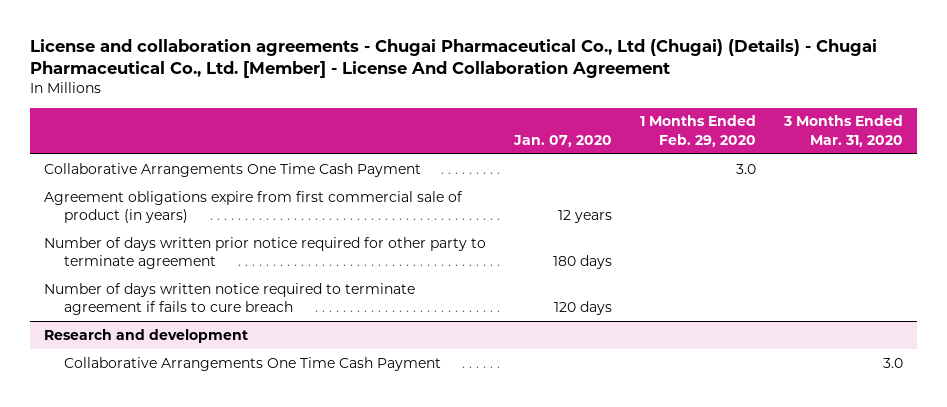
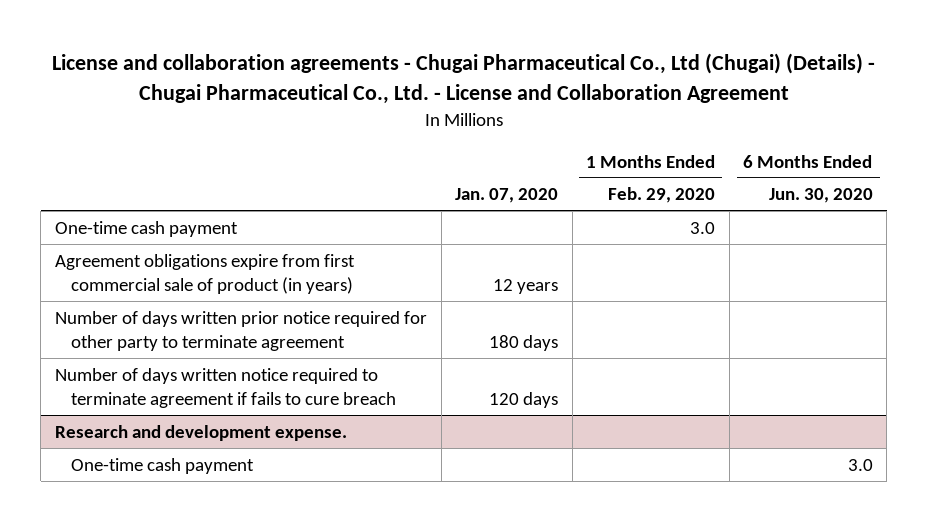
- License and collaboration agreements - Chugai Pharmaceutical Co., Ltd (Chugai) (Details) - Chugai Pharmaceutical Co., Ltd. [Member] - License And Collaboration Agreement
+ License and collaboration agreements - Chugai Pharmaceutical Co., Ltd (Chugai) (Details) - Chugai Pharmaceutical Co., Ltd. - License and Collaboration Agreement
- | Jan. 07, 2020 | 1 Months Ended Feb. 29, 2020 | 3 Months Ended Mar. 31, 2020
+ | Jan. 07, 2020 | 1 Months Ended Feb. 29, 2020 | 6 Months Ended Jun. 30, 2020
- Collaborative Arrangements One Time Cash Payment | | 3.0 |
+ One-time cash payment | | 3.0 |
- Research and development
- Collaborative Arrangements One Time Cash Payment | | | 3.0
+ Research and development expense.
+ One-time cash payment | | | 3.0

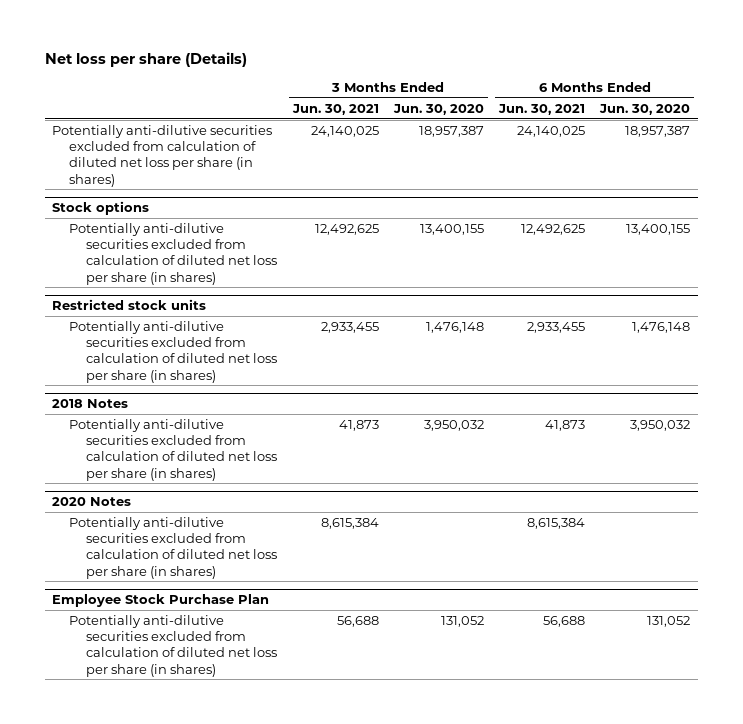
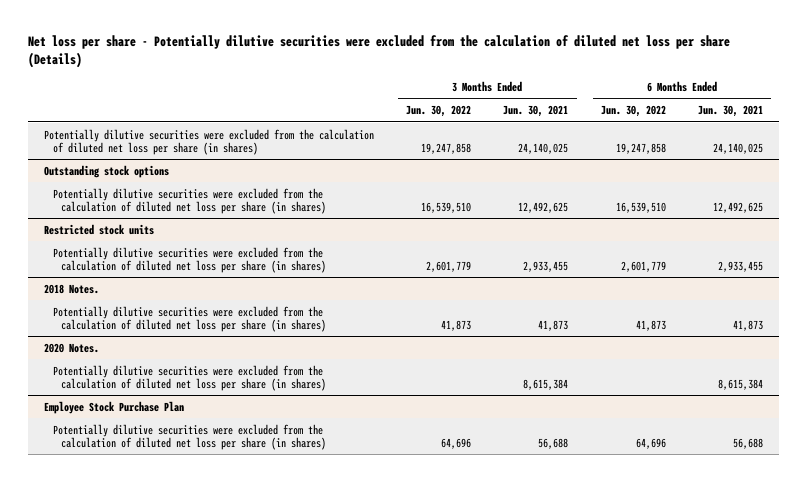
- Net loss per share (Details)
+ Net loss per share - Potentially dilutive securities were excluded from the calculation of diluted net loss per share (Details)
- | 3 Months Ended Jun. 30, 2021 | 3 Months Ended Jun. 30, 2020 | 6 Months Ended Jun. 30, 2021 | 6 Months Ended Jun. 30, 2020
+ | 3 Months Ended Jun. 30, 2022 | 3 Months Ended Jun. 30, 2021 | 6 Months Ended Jun. 30, 2022 | 6 Months Ended Jun. 30, 2021
- Potentially anti-dilutive securities excluded from calculation of diluted net loss per share (in shares) | 24,140,025 | 18,957,387 | 24,140,025 | 18,957,387
- Stock options
- Potentially anti-dilutive securities excluded from calculation of diluted net loss per share (in shares) | 12,492,625 | 13,400,155 | 12,492,625 | 13,400,155
+ Potentially dilutive securities were excluded from the calculation of diluted net loss per share (in shares) | 19,247,858 | 24,140,025 | 19,247,858 | 24,140,025
+ Outstanding stock options
+ Potentially dilutive securities were excluded from the calculation of diluted net loss per share (in shares) | 16,539,510 | 12,492,625 | 16,539,510 | 12,492,625
@ Restricted stock units
- Potentially anti-dilutive securities excluded from calculation of diluted net loss per share (in shares) | 2,933,455 | 1,476,148 | 2,933,455 | 1,476,148
- 2018 Notes
- Potentially anti-dilutive securities excluded from calculation of diluted net loss per share (in shares) | 41,873 | 3,950,032 | 41,873 | 3,950,032
- 2020 Notes
- Potentially anti-dilutive securities excluded from calculation of diluted net loss per share (in shares) | 8,615,384 | | 8,615,384 |
@ Restricted stock units
+ Potentially dilutive securities were excluded from the calculation of diluted net loss per share (in shares) | 2,601,779 | 2,933,455 | 2,601,779 | 2,933,455
+ 2018 Notes.
+ Potentially dilutive securities were excluded from the calculation of diluted net loss per share (in shares) | 41,873 | 41,873 | 41,873 | 41,873
+ 2020 Notes.
+ Potentially dilutive securities were excluded from the calculation of diluted net loss per share (in shares) | | 8,615,384 | | 8,615,384
@ Employee Stock Purchase Plan
- Potentially anti-dilutive securities excluded from calculation of diluted net loss per share (in shares) | 56,688 | 131,052 | 56,688 | 131,052
+ Potentially dilutive securities were excluded from the calculation of diluted net loss per share (in shares) | 64,696 | 56,688 | 64,696 | 56,688

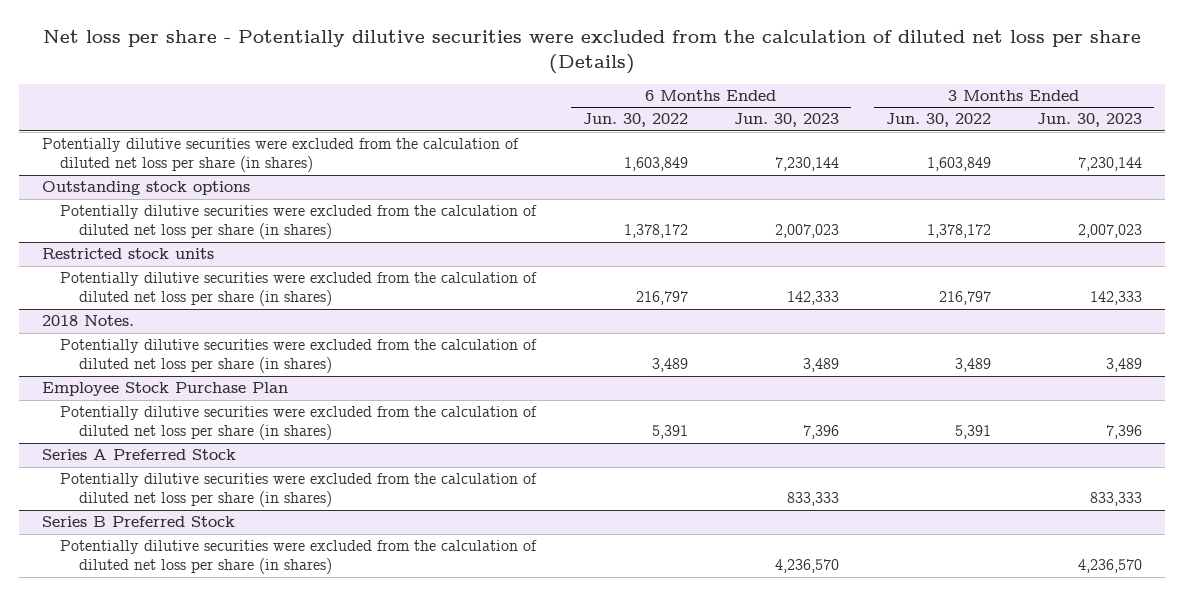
- | 3 Months Ended Jun. 30, 2022 | 3 Months Ended Jun. 30, 2021 | 6 Months Ended Jun. 30, 2022 | 6 Months Ended Jun. 30, 2021
+ | 6 Months Ended Jun. 30, 2022 | 6 Months Ended Jun. 30, 2023 | 3 Months Ended Jun. 30, 2022 | 3 Months Ended Jun. 30, 2023
- Potentially dilutive securities were excluded from the calculation of diluted net loss per share (in shares) | 19,247,858 | 24,140,025 | 19,247,858 | 24,140,025
+ Potentially dilutive securities were excluded from the calculation of diluted net loss per share (in shares) | 1,603,849 | 7,230,144 | 1,603,849 | 7,230,144
@ Outstanding stock options
- Potentially dilutive securities were excluded from the calculation of diluted net loss per share (in shares) | 16,539,510 | 12,492,625 | 16,539,510 | 12,492,625
+ Potentially dilutive securities were excluded from the calculation of diluted net loss per share (in shares) | 1,378,172 | 2,007,023 | 1,378,172 | 2,007,023
@ Restricted stock units
- Potentially dilutive securities were excluded from the calculation of diluted net loss per share (in shares) | 2,601,779 | 2,933,455 | 2,601,779 | 2,933,455
+ Potentially dilutive securities were excluded from the calculation of diluted net loss per share (in shares) | 216,797 | 142,333 | 216,797 | 142,333
@ 2018 Notes.
- Potentially dilutive securities were excluded from the calculation of diluted net loss per share (in shares) | 41,873 | 41,873 | 41,873 | 41,873
- 2020 Notes.
- Potentially dilutive securities were excluded from the calculation of diluted net loss per share (in shares) | | 8,615,384 | | 8,615,384
@ 2018 Notes.
+ Potentially dilutive securities were excluded from the calculation of diluted net loss per share (in shares) | 3,489 | 3,489 | 3,489 | 3,489
@ Employee Stock Purchase Plan
- Potentially dilutive securities were excluded from the calculation of diluted net loss per share (in shares) | 64,696 | 56,688 | 64,696 | 56,688
+ Potentially dilutive securities were excluded from the calculation of diluted net loss per share (in shares) | 5,391 | 7,396 | 5,391 | 7,396
+ Series A Preferred Stock
+ Potentially dilutive securities were excluded from the calculation of diluted net loss per share (in shares) | | 833,333 | | 833,333
+ Series B Preferred Stock
+ Potentially dilutive securities were excluded from the calculation of diluted net loss per share (in shares) | | 4,236,570 | | 4,236,570

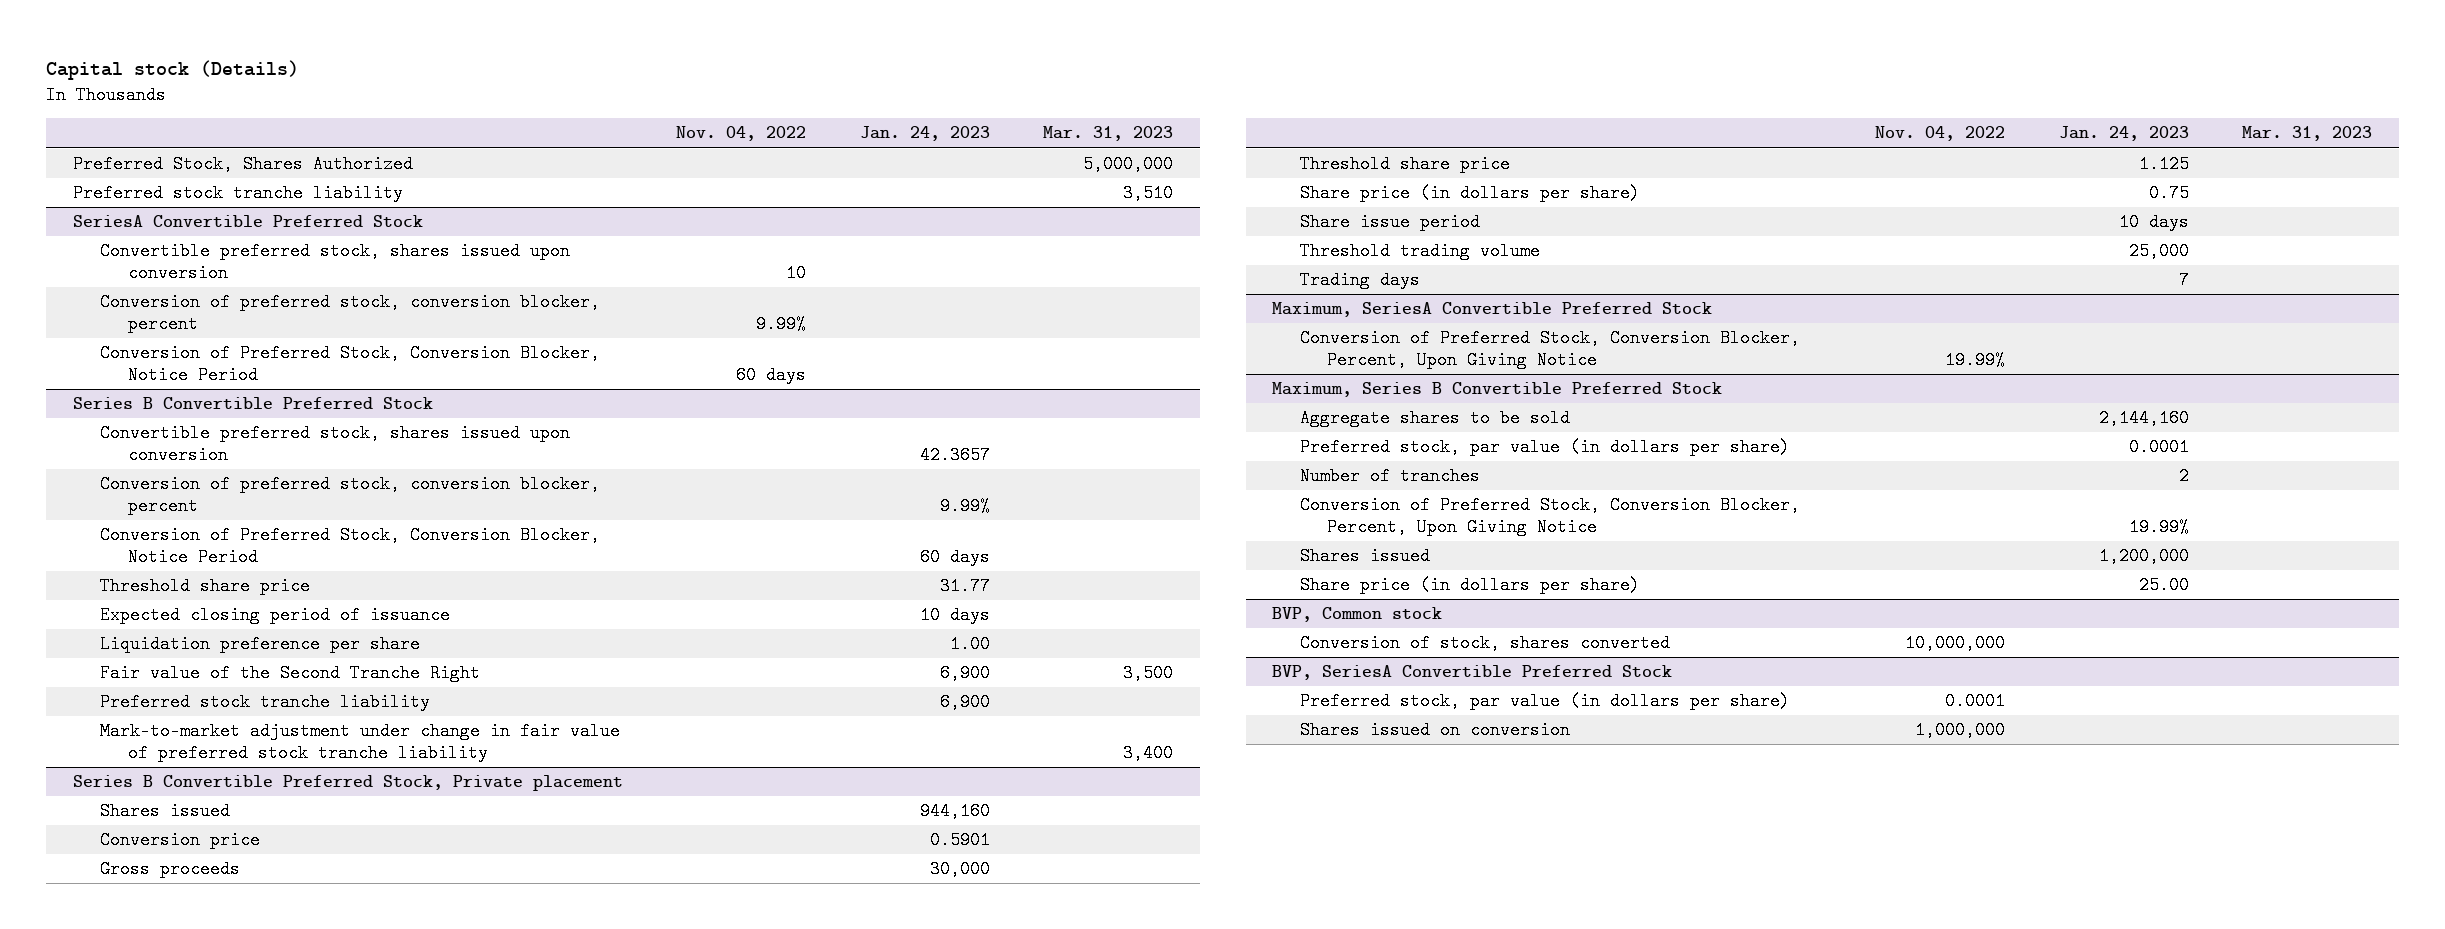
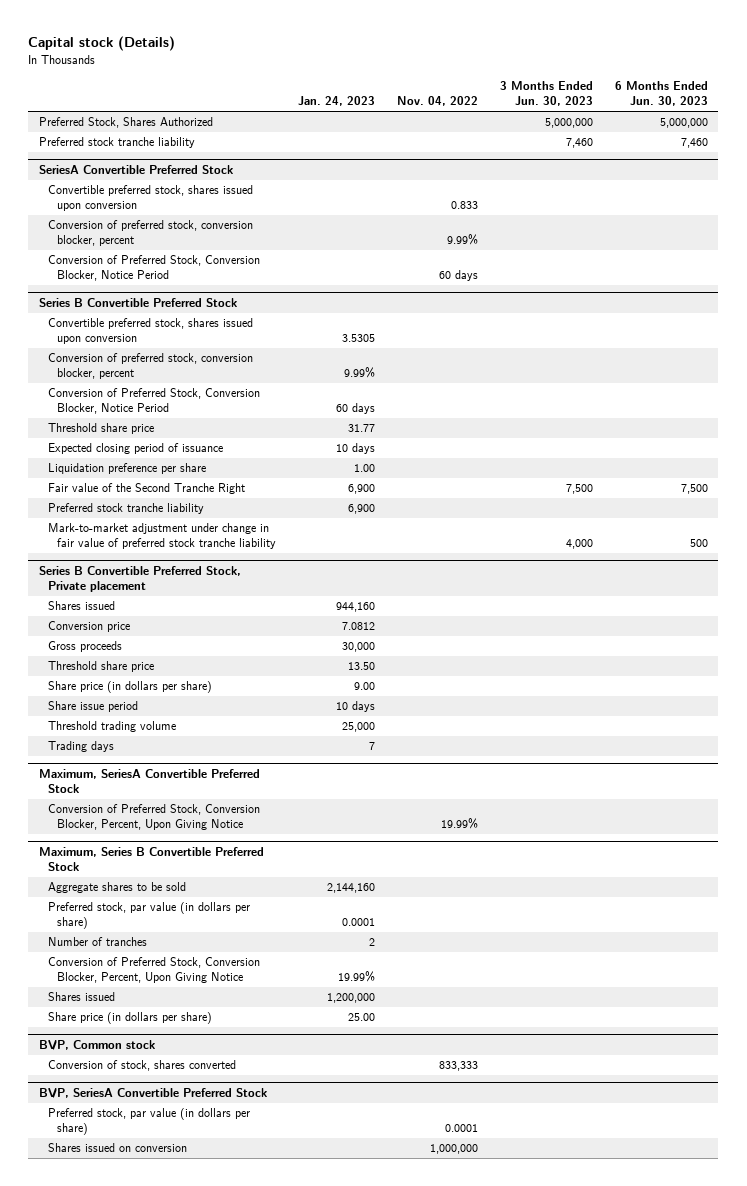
- | Nov. 04, 2022 | Jan. 24, 2023 | Mar. 31, 2023
+ | Jan. 24, 2023 | Nov. 04, 2022 | 3 Months Ended Jun. 30, 2023 | 6 Months Ended Jun. 30, 2023
@ SeriesA Convertible Preferred Stock
- Convertible preferred stock, shares issued upon conversion | 10 | |
+ Convertible preferred stock, shares issued upon conversion | | 0.833 | |
@ Series B Convertible Preferred Stock
- Convertible preferred stock, shares issued upon conversion | | 42.3657 |
+ Convertible preferred stock, shares issued upon conversion | 3.5305 | | |
@ Series B Convertible Preferred Stock, Private placement
- Conversion price | | 0.5901 |
+ Conversion price | 7.0812 | | |
- Threshold share price | | 1.125 |
- Share price (in dollars per share) | | 0.75 |
+ Threshold share price | 13.50 | | |
+ Share price (in dollars per share) | 9.00 | | |
@ BVP, Common stock
- Conversion of stock, shares converted | 10,000,000 | |
+ Conversion of stock, shares converted | | 833,333 | |

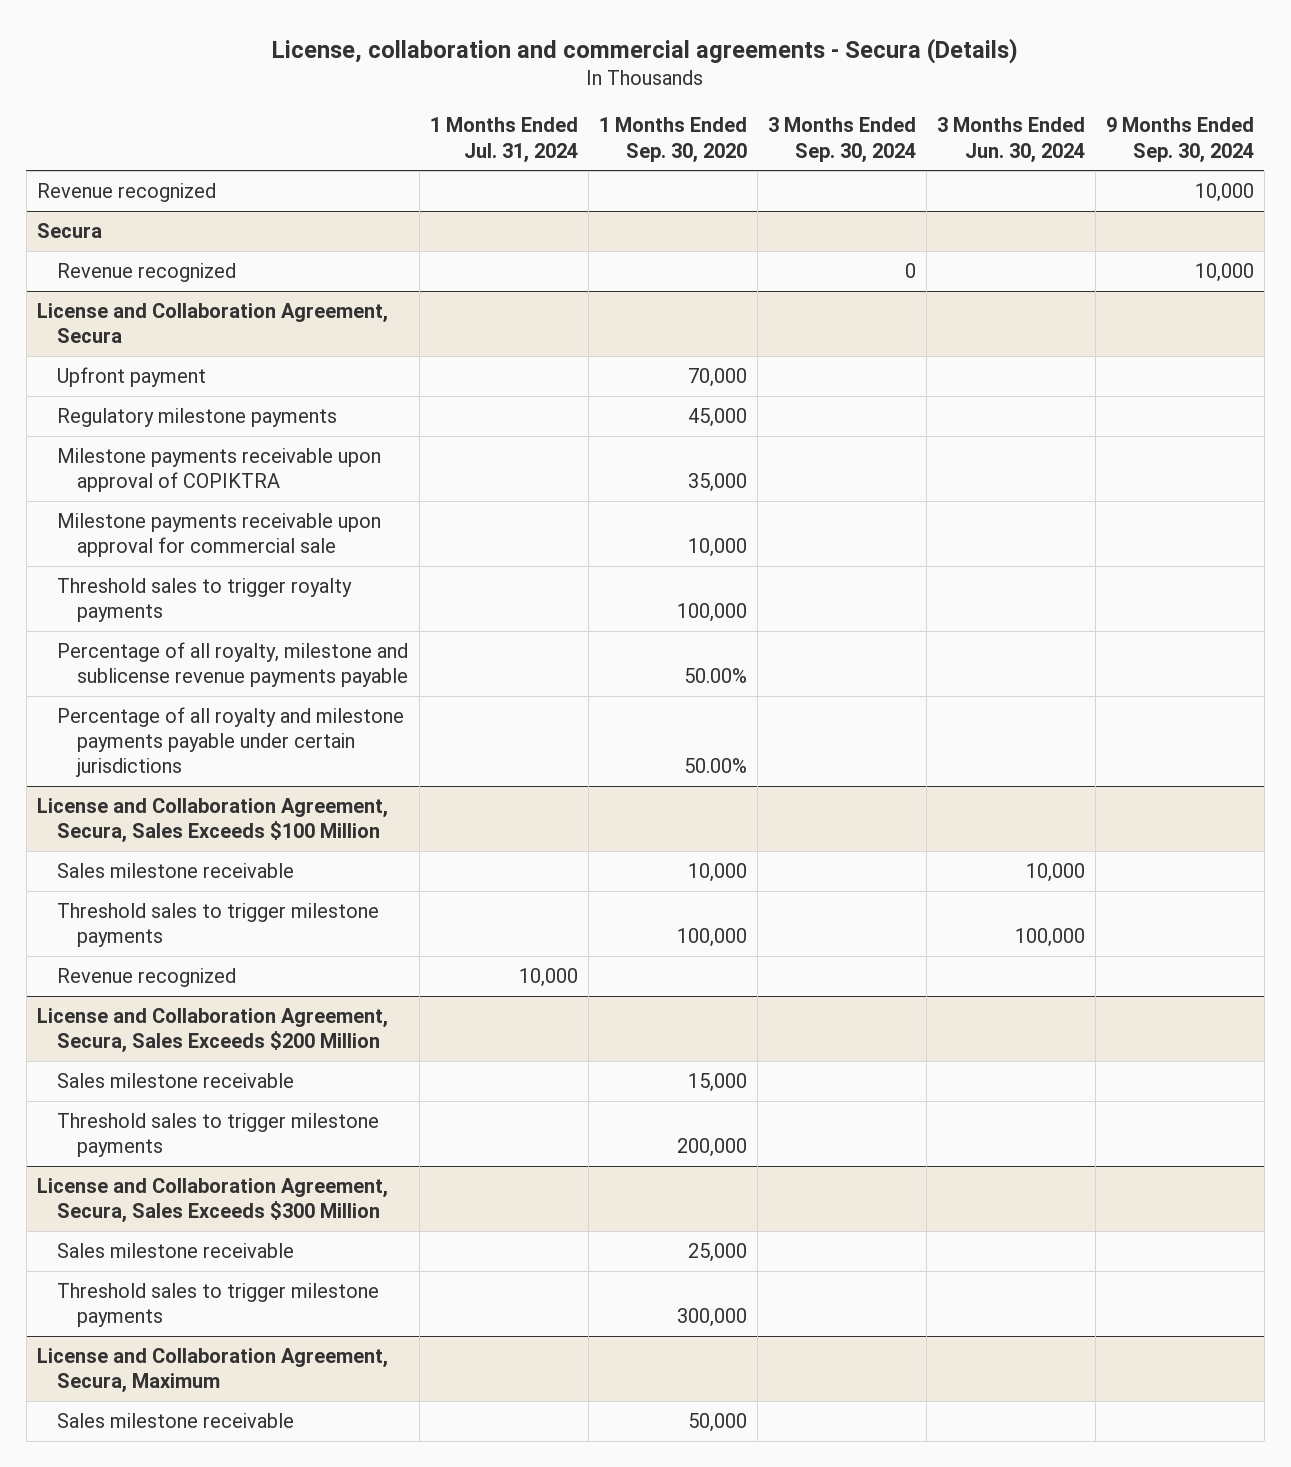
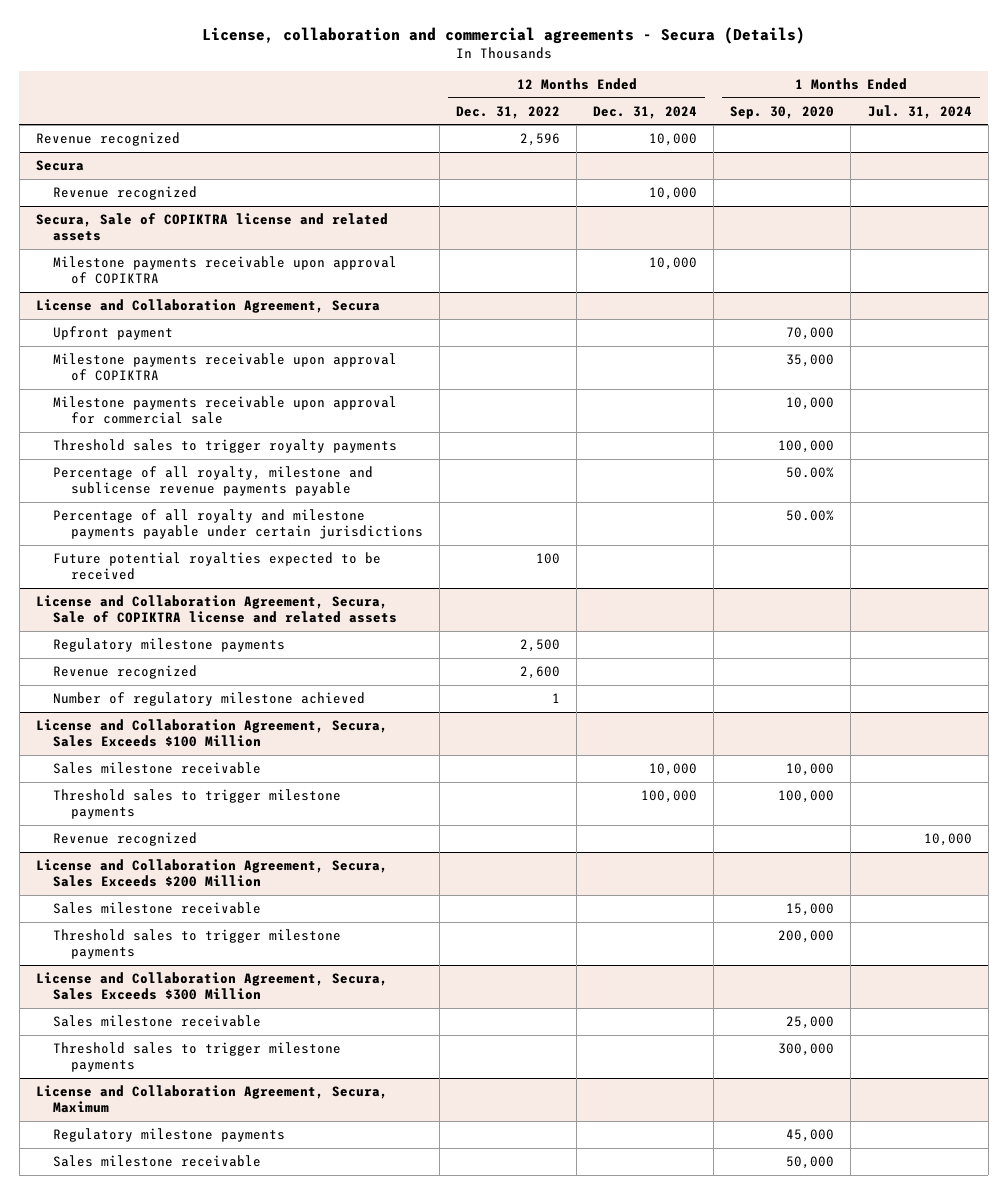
- | 1 Months Ended Jul. 31, 2024 | 1 Months Ended Sep. 30, 2020 | 3 Months Ended Sep. 30, 2024 | 3 Months Ended Jun. 30, 2024 | 9 Months Ended Sep. 30, 2024
+ | 12 Months Ended Dec. 31, 2022 | 12 Months Ended Dec. 31, 2024 | 1 Months Ended Sep. 30, 2020 | 1 Months Ended Jul. 31, 2024
+ Secura, Sale of COPIKTRA license and related assets
+ Milestone payments receivable upon approval of COPIKTRA | | 10,000 | |
@ License and Collaboration Agreement, Secura
- Regulatory milestone payments | | 45,000 | | |
+ Future potential royalties expected to be received | 100 | | |
+ License and Collaboration Agreement, Secura, Sale of COPIKTRA license and related assets
+ Regulatory milestone payments | 2,500 | | |
+ Revenue recognized | 2,600 | | |
+ Number of regulatory milestone achieved | 1 | | |
@ License and Collaboration Agreement, Secura, Maximum
+ Regulatory milestone payments | | | 45,000 |

